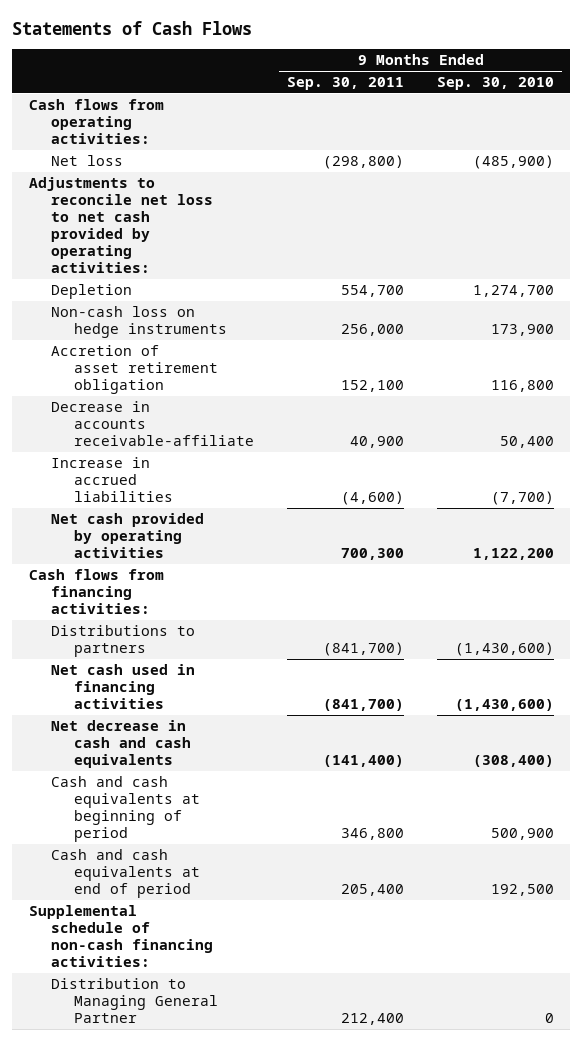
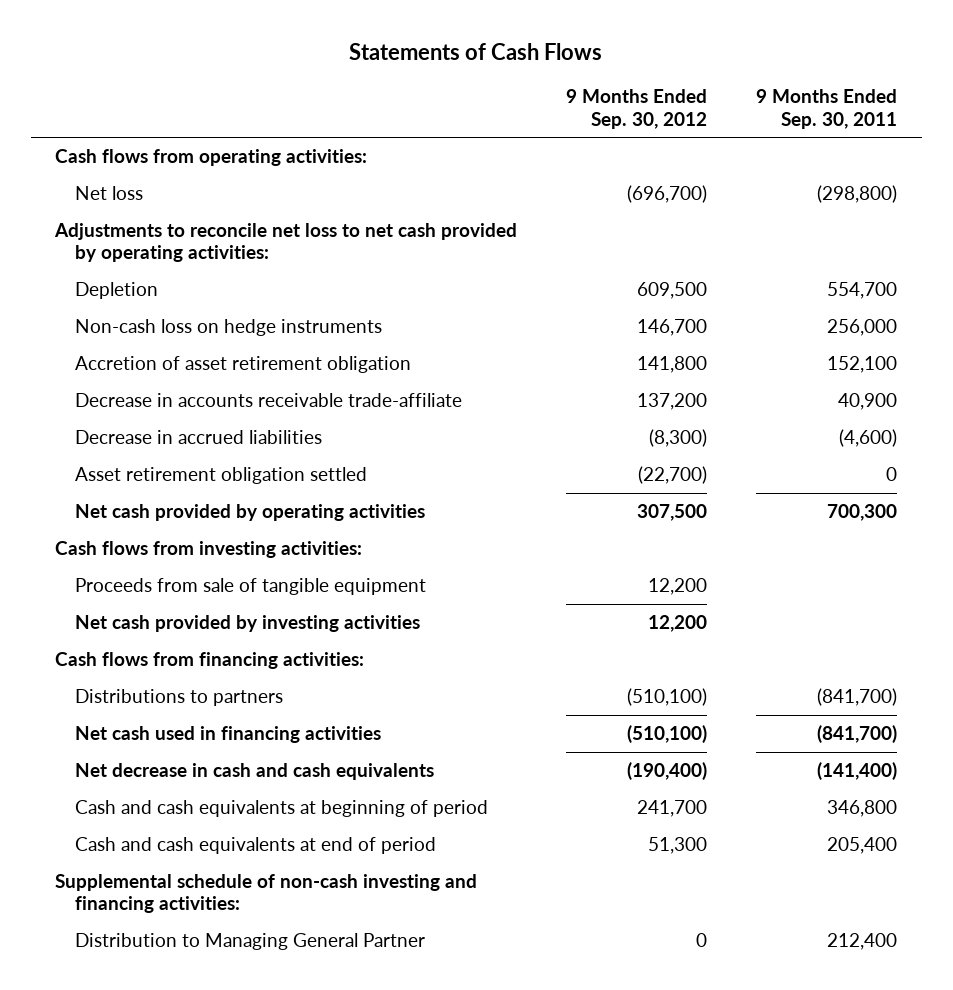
- | 9 Months Ended Sep. 30, 2011 | 9 Months Ended Sep. 30, 2010
+ | 9 Months Ended Sep. 30, 2012 | 9 Months Ended Sep. 30, 2011
- Decrease in accounts receivable-affiliate | 40,900 | 50,400
- Increase in accrued liabilities | (4,600) | (7,700)
+ Decrease in accounts receivable trade-affiliate | 137,200 | 40,900
+ Decrease in accrued liabilities | (8,300) | (4,600)
+ Asset retirement obligation settled | (22,700) | 0
+ Cash flows from investing activities:
+ Proceeds from sale of tangible equipment | 12,200 |
+ Net cash provided by investing activities | 12,200 |
- Supplemental schedule of non-cash financing activities:
+ Supplemental schedule of non-cash investing and financing activities:

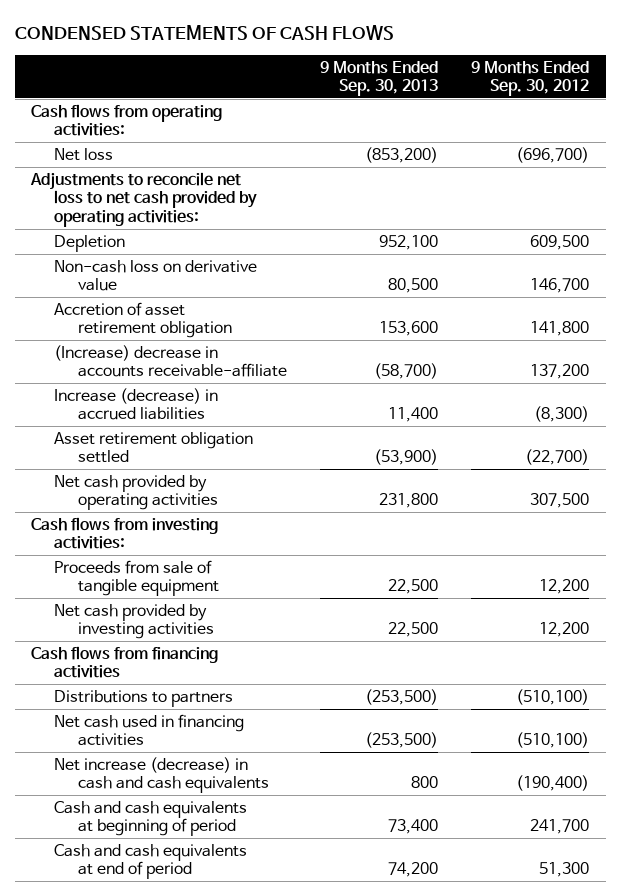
- Statements of Cash Flows
+ CONDENSED STATEMENTS OF CASH FLOWS
- | 9 Months Ended Sep. 30, 2012 | 9 Months Ended Sep. 30, 2011
+ | 9 Months Ended Sep. 30, 2013 | 9 Months Ended Sep. 30, 2012
- Non-cash loss on hedge instruments | 146,700 | 256,000
+ Non-cash loss on derivative value | 80,500 | 146,700
- Decrease in accounts receivable trade-affiliate | 137,200 | 40,900
- Decrease in accrued liabilities | (8,300) | (4,600)
+ (Increase) decrease in accounts receivable-affiliate | (58,700) | 137,200
+ Increase (decrease) in accrued liabilities | 11,400 | (8,300)
- Cash flows from financing activities:
+ Cash flows from financing activities
- Net decrease in cash and cash equivalents | (190,400) | (141,400)
+ Net increase (decrease) in cash and cash equivalents | 800 | (190,400)
- Supplemental schedule of non-cash investing and financing activities:
- Distribution to Managing General Partner | 0 | 212,400

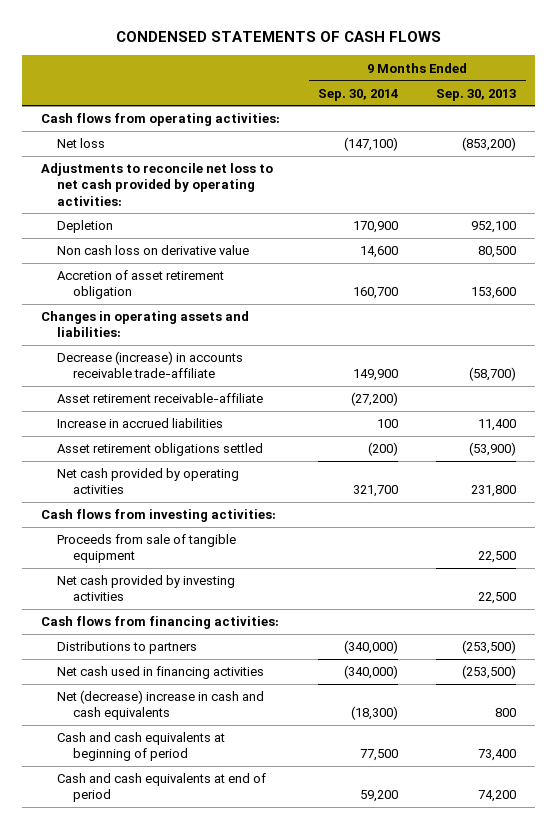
- | 9 Months Ended Sep. 30, 2013 | 9 Months Ended Sep. 30, 2012
+ | 9 Months Ended Sep. 30, 2014 | 9 Months Ended Sep. 30, 2013
- Non-cash loss on derivative value | 80,500 | 146,700
+ Non cash loss on derivative value | 14,600 | 80,500
- (Increase) decrease in accounts receivable-affiliate | (58,700) | 137,200
- Increase (decrease) in accrued liabilities | 11,400 | (8,300)
- Asset retirement obligation settled | (53,900) | (22,700)
+ Changes in operating assets and liabilities:
+ Decrease (increase) in accounts receivable trade-affiliate | 149,900 | (58,700)
+ Asset retirement receivable-affiliate | (27,200) |
+ Increase in accrued liabilities | 100 | 11,400
+ Asset retirement obligations settled | (200) | (53,900)
- Cash flows from financing activities
+ Cash flows from financing activities:
- Net increase (decrease) in cash and cash equivalents | 800 | (190,400)
+ Net (decrease) increase in cash and cash equivalents | (18,300) | 800

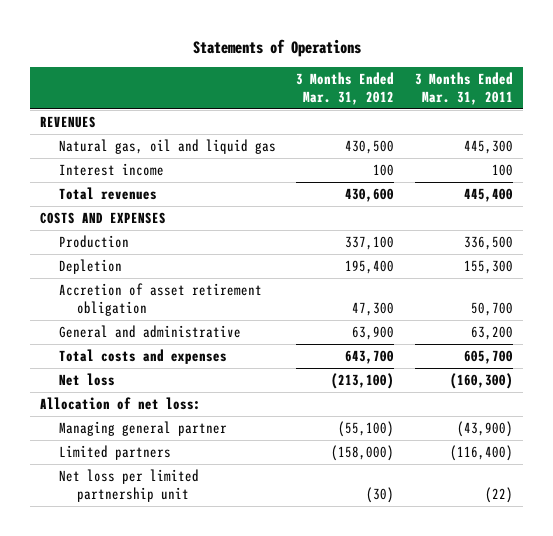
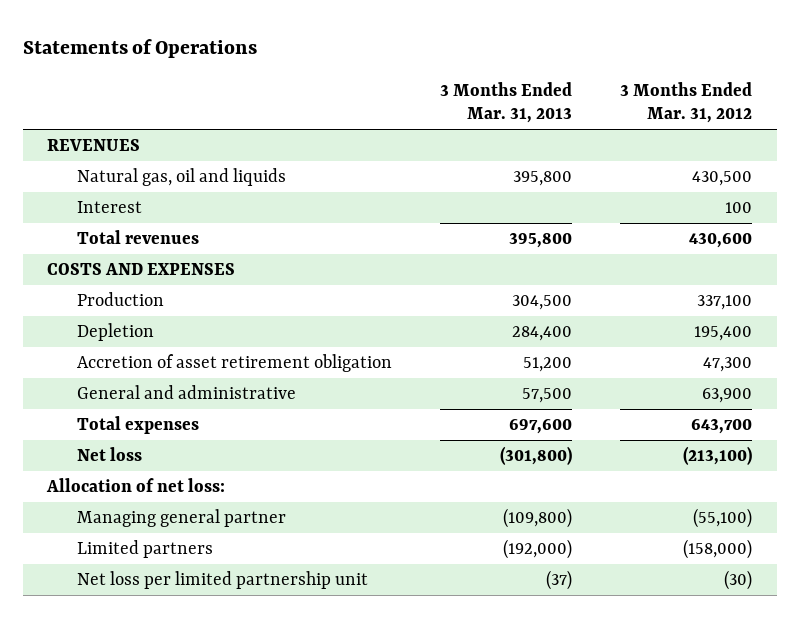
- | 3 Months Ended Mar. 31, 2012 | 3 Months Ended Mar. 31, 2011
+ | 3 Months Ended Mar. 31, 2013 | 3 Months Ended Mar. 31, 2012
- Natural gas, oil and liquid gas | 430,500 | 445,300
- Interest income | 100 | 100
+ Natural gas, oil and liquids | 395,800 | 430,500
+ Interest | | 100
- Total costs and expenses | 643,700 | 605,700
+ Total expenses | 697,600 | 643,700

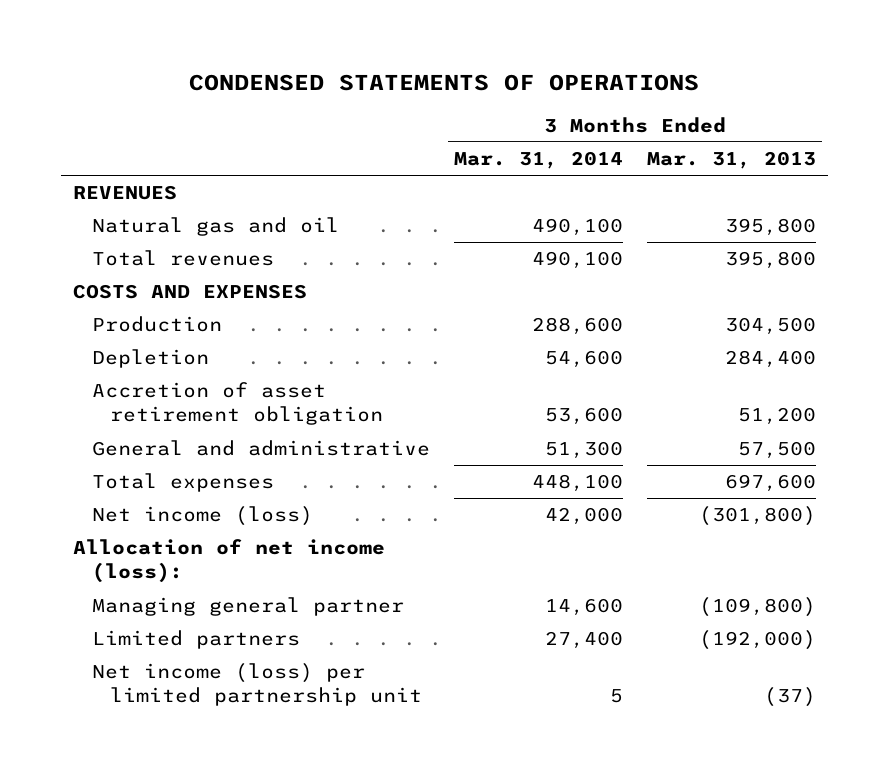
- Statements of Operations
+ CONDENSED STATEMENTS OF OPERATIONS
- | 3 Months Ended Mar. 31, 2013 | 3 Months Ended Mar. 31, 2012
+ | 3 Months Ended Mar. 31, 2014 | 3 Months Ended Mar. 31, 2013
- Natural gas, oil and liquids | 395,800 | 430,500
- Interest | | 100
+ Natural gas and oil | 490,100 | 395,800
- Net loss | (301,800) | (213,100)
- Allocation of net loss:
+ Net income (loss) | 42,000 | (301,800)
+ Allocation of net income (loss):
- Net loss per limited partnership unit | (37) | (30)
+ Net income (loss) per limited partnership unit | 5 | (37)

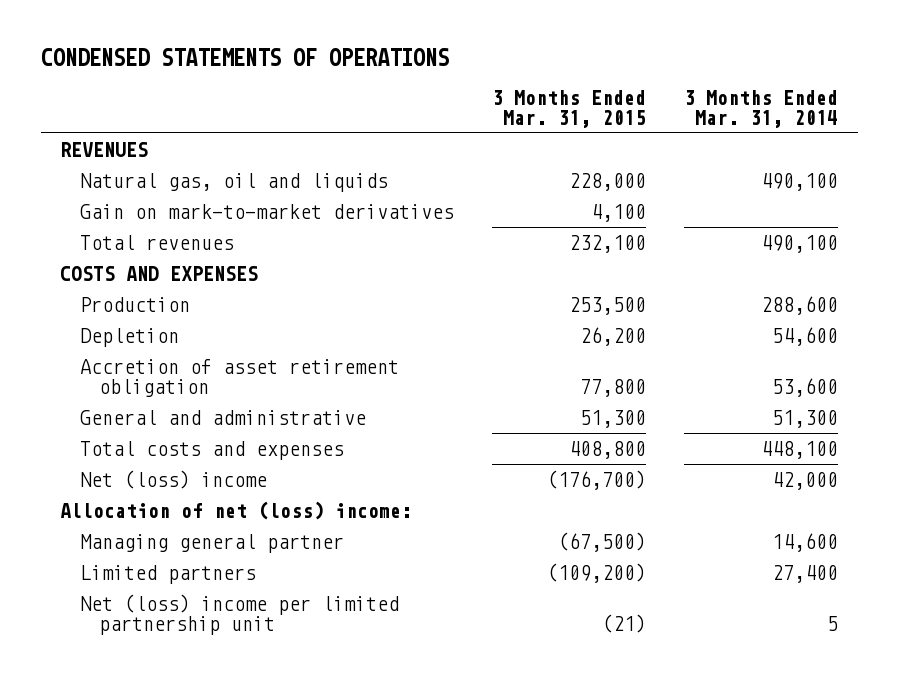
- | 3 Months Ended Mar. 31, 2014 | 3 Months Ended Mar. 31, 2013
+ | 3 Months Ended Mar. 31, 2015 | 3 Months Ended Mar. 31, 2014
- Natural gas and oil | 490,100 | 395,800
+ Natural gas, oil and liquids | 228,000 | 490,100
+ Gain on mark-to-market derivatives | 4,100 |
- Total expenses | 448,100 | 697,600
- Net income (loss) | 42,000 | (301,800)
- Allocation of net income (loss):
+ Total costs and expenses | 408,800 | 448,100
+ Net (loss) income | (176,700) | 42,000
+ Allocation of net (loss) income:
- Net income (loss) per limited partnership unit | 5 | (37)
+ Net (loss) income per limited partnership unit | (21) | 5

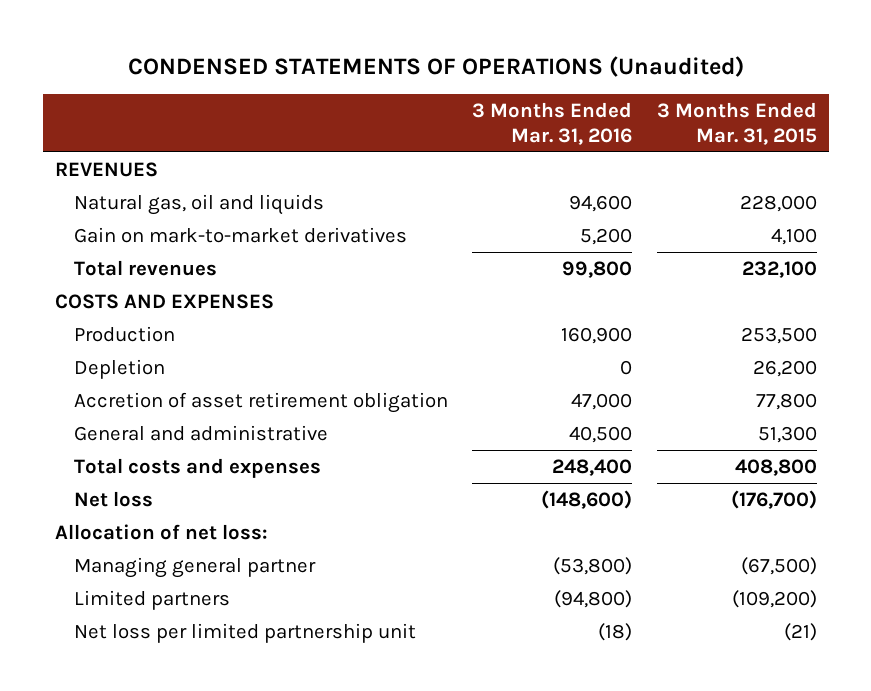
- CONDENSED STATEMENTS OF OPERATIONS
+ CONDENSED STATEMENTS OF OPERATIONS (Unaudited)
- | 3 Months Ended Mar. 31, 2015 | 3 Months Ended Mar. 31, 2014
+ | 3 Months Ended Mar. 31, 2016 | 3 Months Ended Mar. 31, 2015
- Net (loss) income | (176,700) | 42,000
- Allocation of net (loss) income:
+ Net loss | (148,600) | (176,700)
+ Allocation of net loss:
- Net (loss) income per limited partnership unit | (21) | 5
+ Net loss per limited partnership unit | (18) | (21)

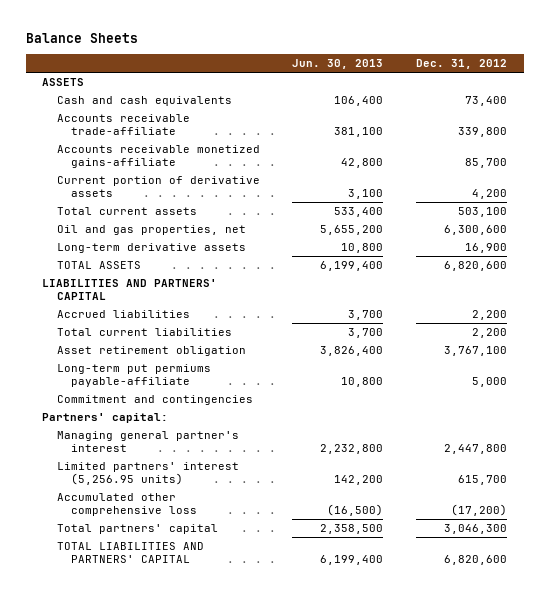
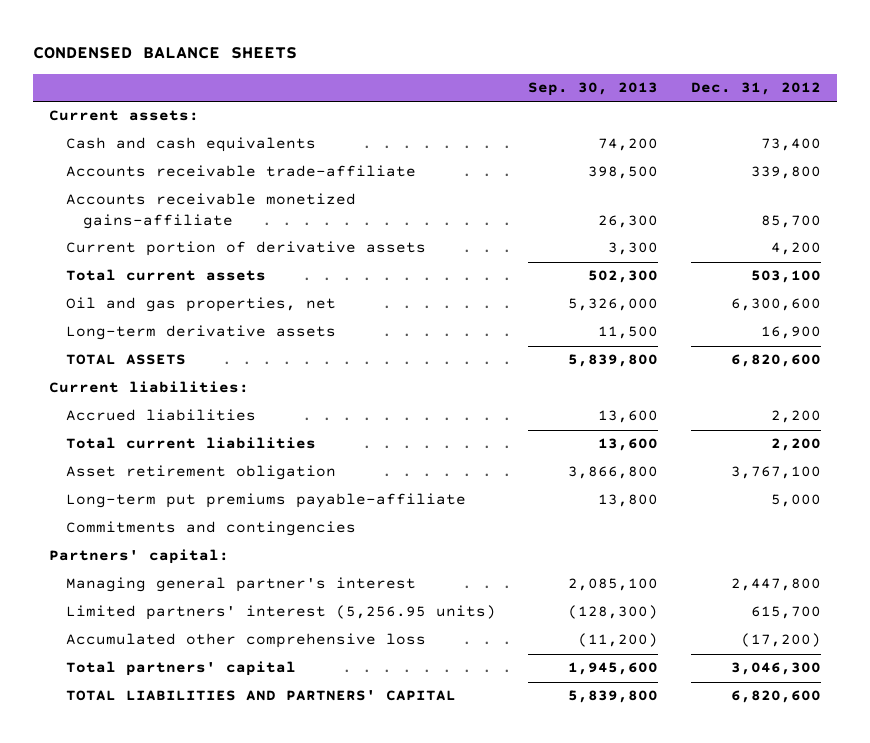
- Balance Sheets
+ CONDENSED BALANCE SHEETS
- | Jun. 30, 2013 | Dec. 31, 2012
+ | Sep. 30, 2013 | Dec. 31, 2012
- ASSETS
+ Current assets:
- LIABILITIES AND PARTNERS' CAPITAL
+ Current liabilities:
- Long-term put permiums payable-affiliate | 10,800 | 5,000
- Commitment and contingencies
+ Long-term put premiums payable-affiliate | 13,800 | 5,000
+ Commitments and contingencies

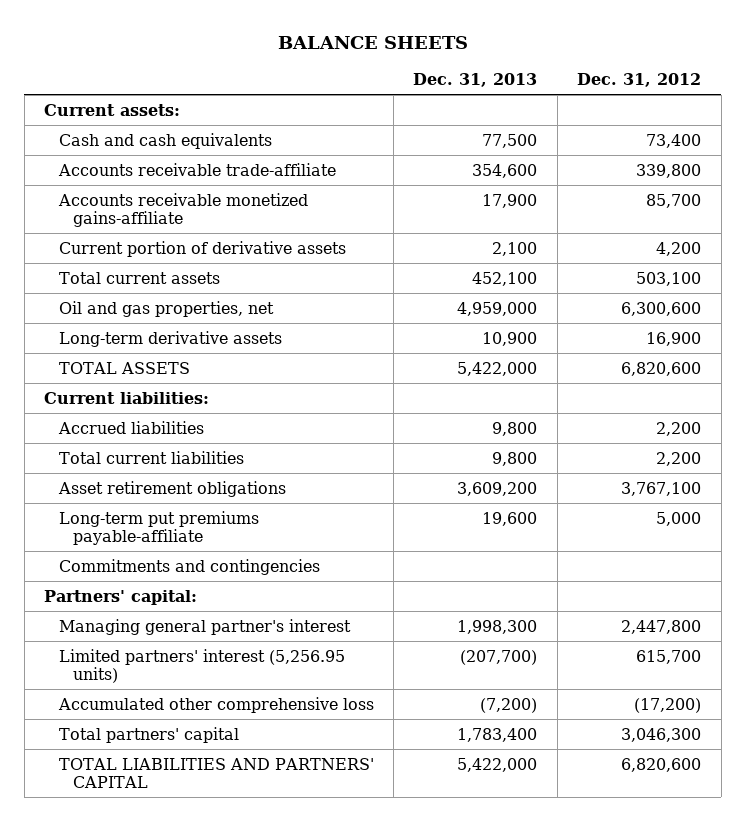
- CONDENSED BALANCE SHEETS
+ BALANCE SHEETS
- | Sep. 30, 2013 | Dec. 31, 2012
+ | Dec. 31, 2013 | Dec. 31, 2012
- Asset retirement obligation | 3,866,800 | 3,767,100
+ Asset retirement obligations | 3,609,200 | 3,767,100

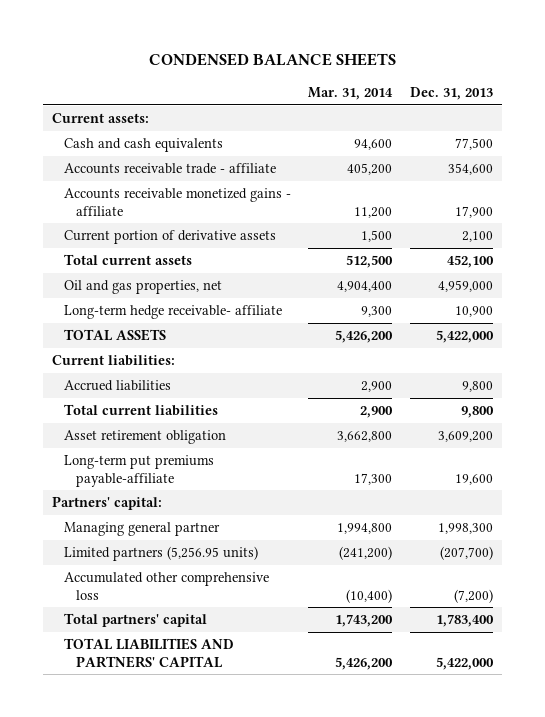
- BALANCE SHEETS
+ CONDENSED BALANCE SHEETS
- | Dec. 31, 2013 | Dec. 31, 2012
+ | Mar. 31, 2014 | Dec. 31, 2013
- Accounts receivable trade-affiliate | 354,600 | 339,800
- Accounts receivable monetized gains-affiliate | 17,900 | 85,700
+ Accounts receivable trade - affiliate | 405,200 | 354,600
+ Accounts receivable monetized gains - affiliate | 11,200 | 17,900
- Long-term derivative assets | 10,900 | 16,900
+ Long-term hedge receivable- affiliate | 9,300 | 10,900
- Asset retirement obligations | 3,609,200 | 3,767,100
+ Asset retirement obligation | 3,662,800 | 3,609,200
- Commitments and contingencies
- Managing general partner's interest | 1,998,300 | 2,447,800
- Limited partners' interest (5,256.95 units) | (207,700) | 615,700
+ Managing general partner | 1,994,800 | 1,998,300
+ Limited partners (5,256.95 units) | (241,200) | (207,700)

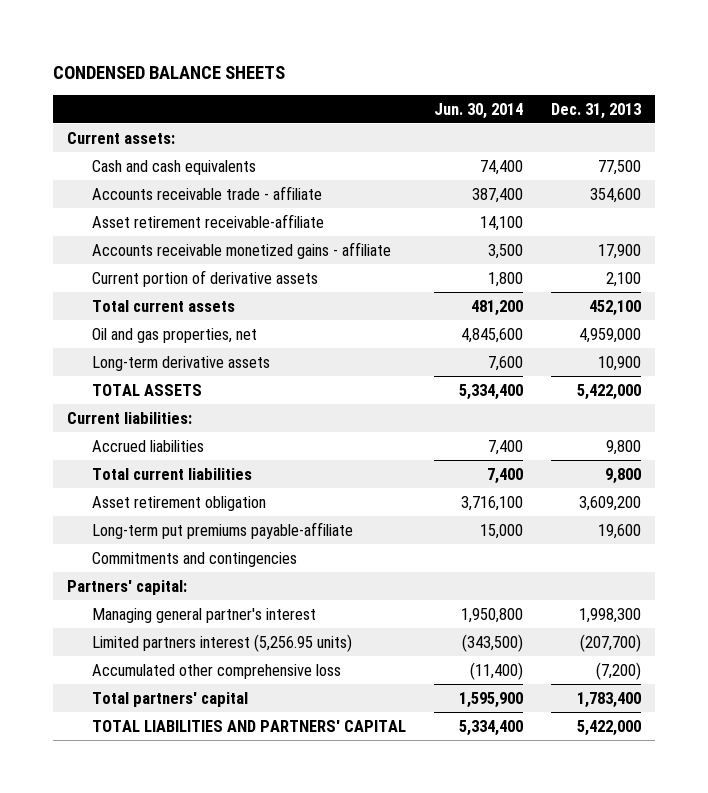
- | Mar. 31, 2014 | Dec. 31, 2013
+ | Jun. 30, 2014 | Dec. 31, 2013
+ Asset retirement receivable-affiliate | 14,100 |
- Long-term hedge receivable- affiliate | 9,300 | 10,900
+ Long-term derivative assets | 7,600 | 10,900
+ Commitments and contingencies
- Managing general partner | 1,994,800 | 1,998,300
- Limited partners (5,256.95 units) | (241,200) | (207,700)
+ Managing general partner's interest | 1,950,800 | 1,998,300
+ Limited partners interest (5,256.95 units) | (343,500) | (207,700)

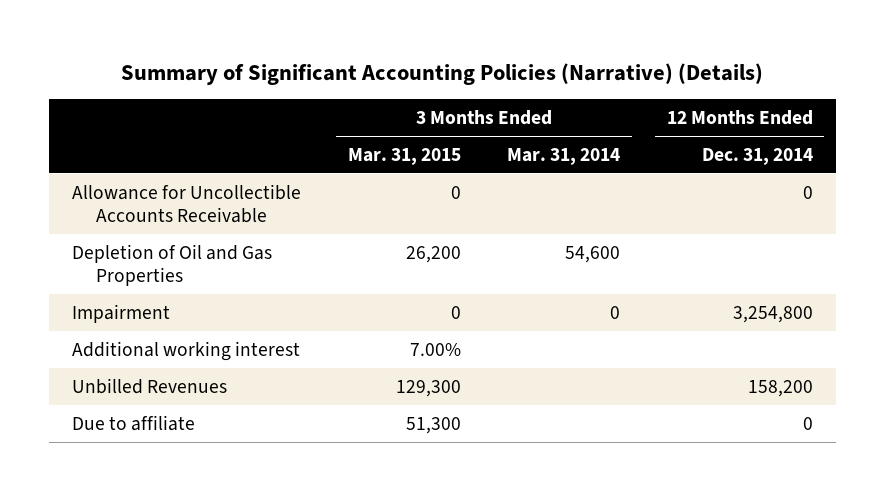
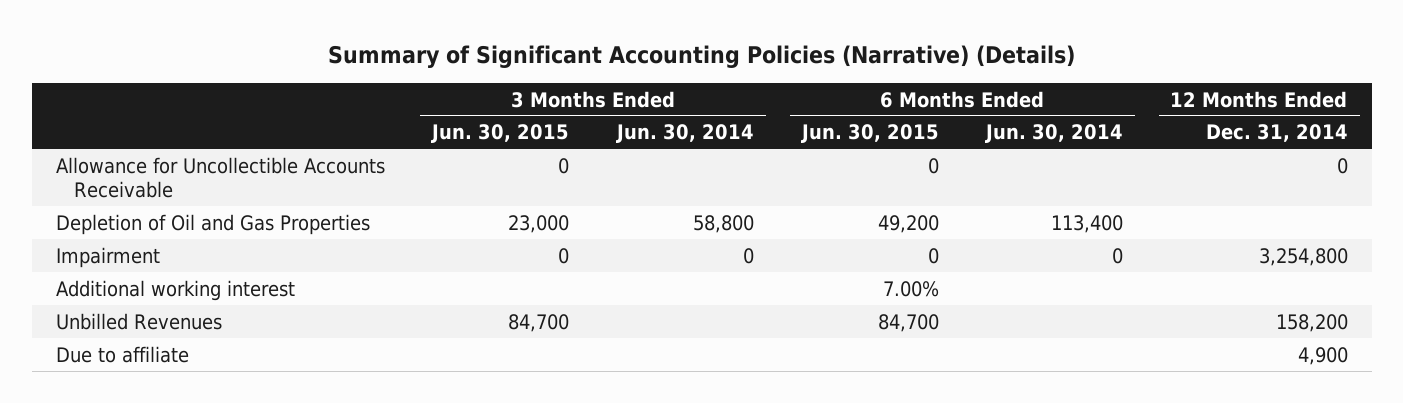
- | 3 Months Ended Mar. 31, 2015 | 3 Months Ended Mar. 31, 2014 | 12 Months Ended Dec. 31, 2014
+ | 3 Months Ended Jun. 30, 2015 | 3 Months Ended Jun. 30, 2014 | 6 Months Ended Jun. 30, 2015 | 6 Months Ended Jun. 30, 2014 | 12 Months Ended Dec. 31, 2014
- Due to affiliate | 51,300 | | 0
+ Due to affiliate | | | | | 4,900

